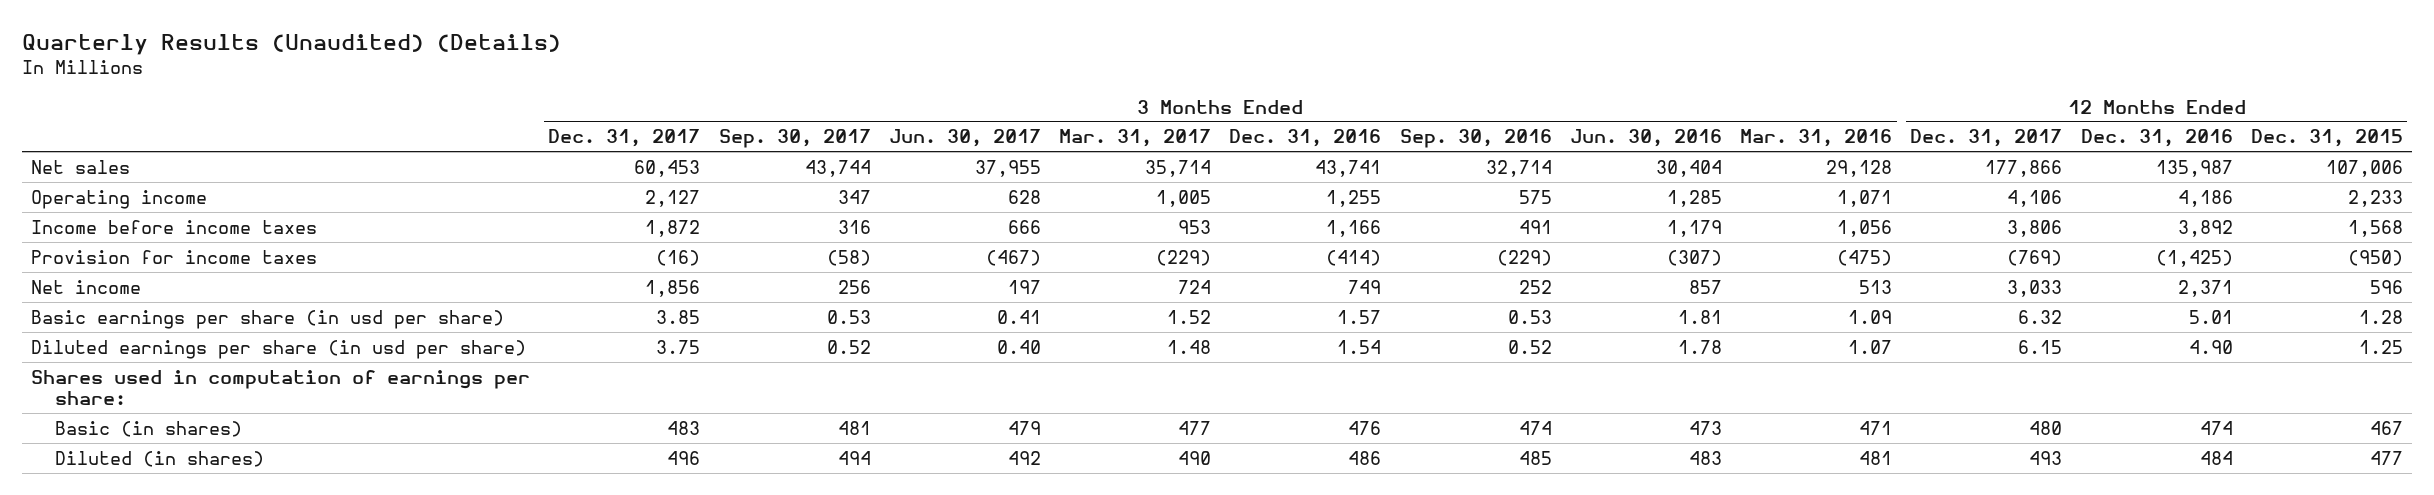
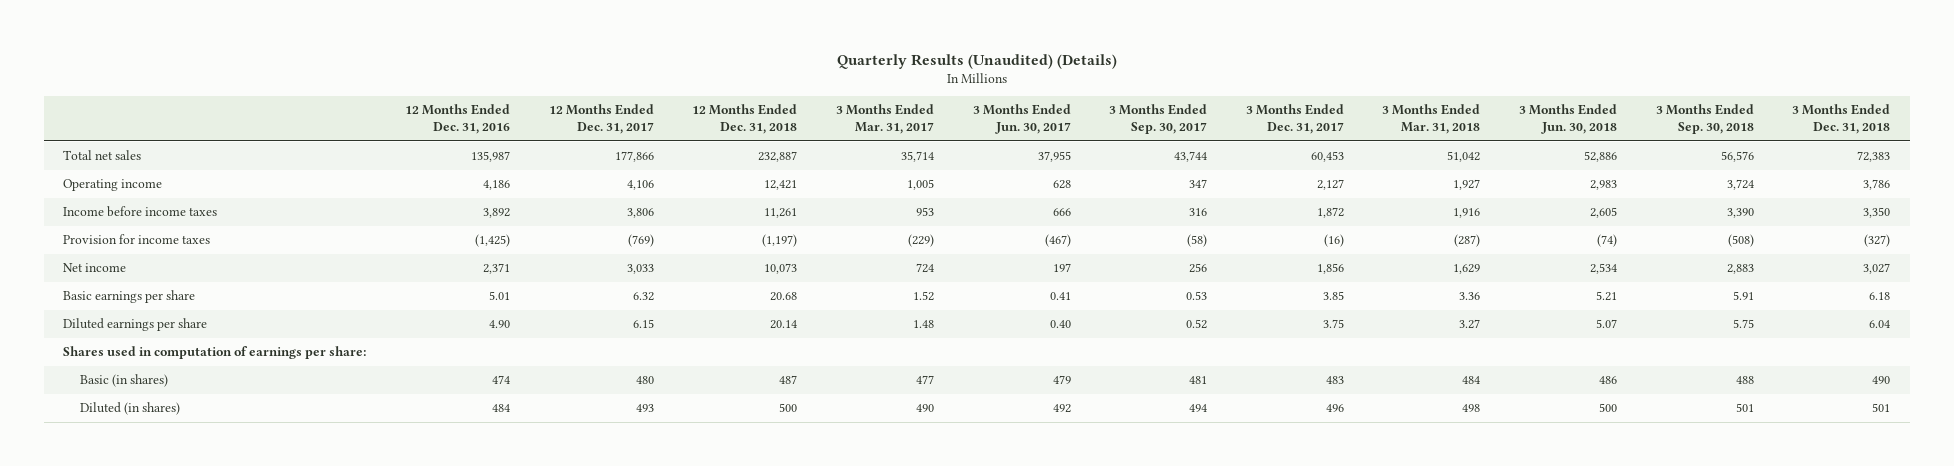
- | 3 Months Ended Dec. 31, 2017 | 3 Months Ended Sep. 30, 2017 | 3 Months Ended Jun. 30, 2017 | 3 Months Ended Mar. 31, 2017 | 3 Months Ended Dec. 31, 2016 | 3 Months Ended Sep. 30, 2016 | 3 Months Ended Jun. 30, 2016 | 3 Months Ended Mar. 31, 2016 | 12 Months Ended Dec. 31, 2017 | 12 Months Ended Dec. 31, 2016 | 12 Months Ended Dec. 31, 2015
+ | 12 Months Ended Dec. 31, 2016 | 12 Months Ended Dec. 31, 2017 | 12 Months Ended Dec. 31, 2018 | 3 Months Ended Mar. 31, 2017 | 3 Months Ended Jun. 30, 2017 | 3 Months Ended Sep. 30, 2017 | 3 Months Ended Dec. 31, 2017 | 3 Months Ended Mar. 31, 2018 | 3 Months Ended Jun. 30, 2018 | 3 Months Ended Sep. 30, 2018 | 3 Months Ended Dec. 31, 2018
- Net sales | 60,453 | 43,744 | 37,955 | 35,714 | 43,741 | 32,714 | 30,404 | 29,128 | 177,866 | 135,987 | 107,006
+ Total net sales | 135,987 | 177,866 | 232,887 | 35,714 | 37,955 | 43,744 | 60,453 | 51,042 | 52,886 | 56,576 | 72,383
- Basic earnings per share (in usd per share) | 3.85 | 0.53 | 0.41 | 1.52 | 1.57 | 0.53 | 1.81 | 1.09 | 6.32 | 5.01 | 1.28
- Diluted earnings per share (in usd per share) | 3.75 | 0.52 | 0.40 | 1.48 | 1.54 | 0.52 | 1.78 | 1.07 | 6.15 | 4.90 | 1.25
+ Basic earnings per share | 5.01 | 6.32 | 20.68 | 1.52 | 0.41 | 0.53 | 3.85 | 3.36 | 5.21 | 5.91 | 6.18
+ Diluted earnings per share | 4.90 | 6.15 | 20.14 | 1.48 | 0.40 | 0.52 | 3.75 | 3.27 | 5.07 | 5.75 | 6.04

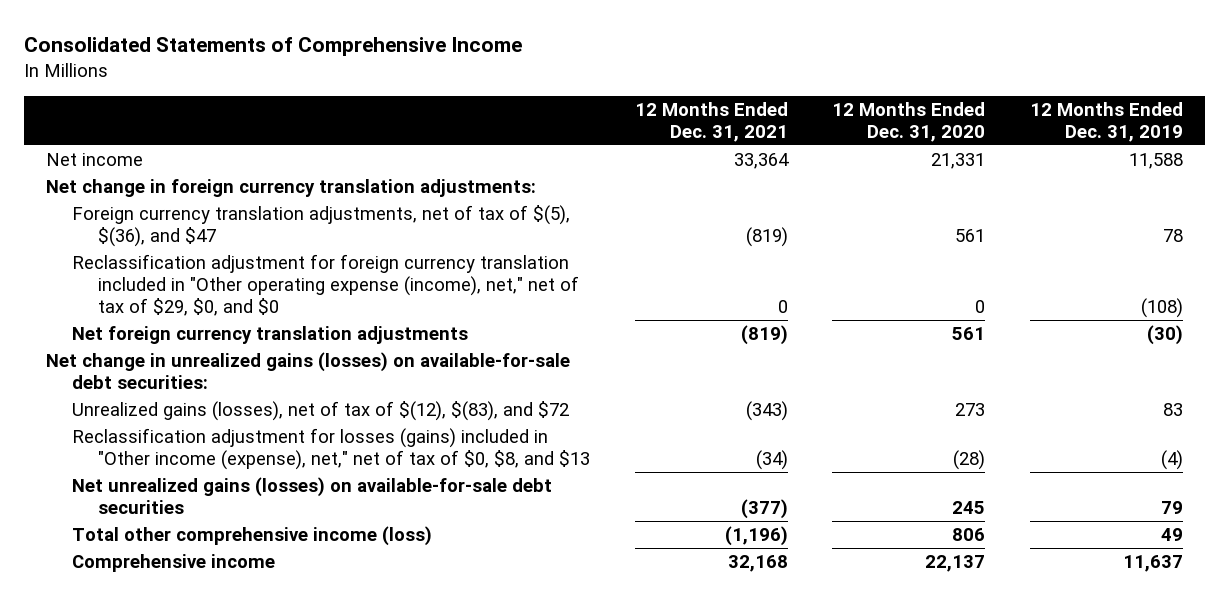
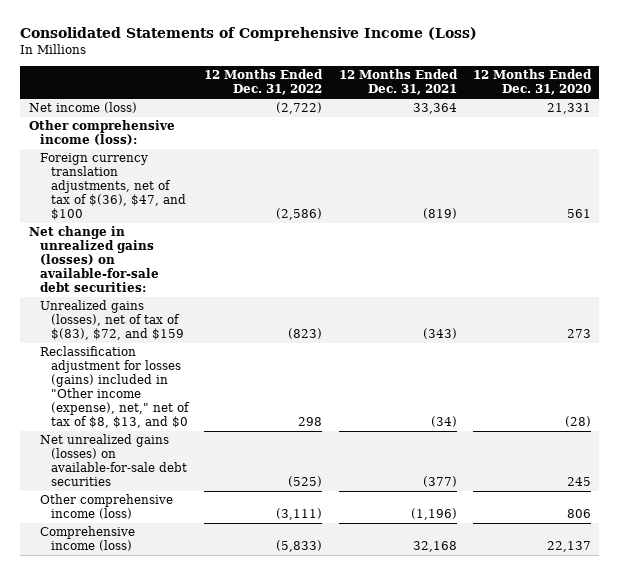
- Consolidated Statements of Comprehensive Income
+ Consolidated Statements of Comprehensive Income (Loss)
- | 12 Months Ended Dec. 31, 2021 | 12 Months Ended Dec. 31, 2020 | 12 Months Ended Dec. 31, 2019
+ | 12 Months Ended Dec. 31, 2022 | 12 Months Ended Dec. 31, 2021 | 12 Months Ended Dec. 31, 2020
- Net income | 33,364 | 21,331 | 11,588
- Net change in foreign currency translation adjustments:
- Foreign currency translation adjustments, net of tax of $(5), $(36), and $47 | (819) | 561 | 78
- Reclassification adjustment for foreign currency translation included in "Other operating expense (income), net," net of tax of $29, $0, and $0 | 0 | 0 | (108)
- Net foreign currency translation adjustments | (819) | 561 | (30)
+ Net income (loss) | (2,722) | 33,364 | 21,331
+ Other comprehensive income (loss):
+ Foreign currency translation adjustments, net of tax of $(36), $47, and $100 | (2,586) | (819) | 561
- Unrealized gains (losses), net of tax of $(12), $(83), and $72 | (343) | 273 | 83
- Reclassification adjustment for losses (gains) included in "Other income (expense), net," net of tax of $0, $8, and $13 | (34) | (28) | (4)
+ Unrealized gains (losses), net of tax of $(83), $72, and $159 | (823) | (343) | 273
+ Reclassification adjustment for losses (gains) included in "Other income (expense), net," net of tax of $8, $13, and $0 | 298 | (34) | (28)
- Total other comprehensive income (loss) | (1,196) | 806 | 49
- Comprehensive income | 32,168 | 22,137 | 11,637
+ Other comprehensive income (loss) | (3,111) | (1,196) | 806
+ Comprehensive income (loss) | (5,833) | 32,168 | 22,137

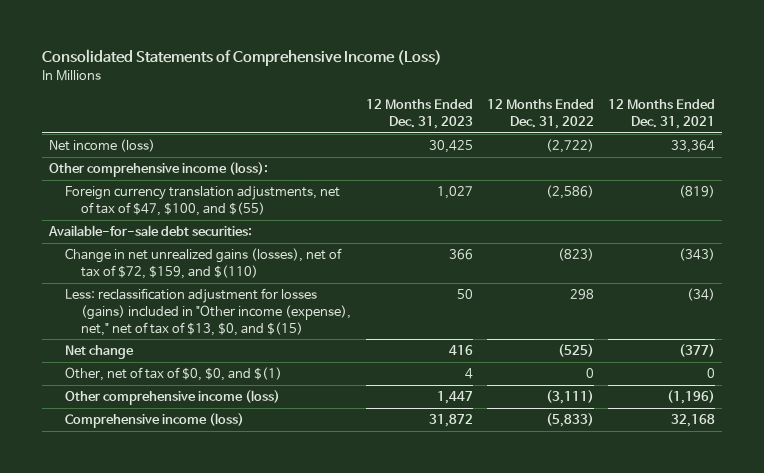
- | 12 Months Ended Dec. 31, 2022 | 12 Months Ended Dec. 31, 2021 | 12 Months Ended Dec. 31, 2020
+ | 12 Months Ended Dec. 31, 2023 | 12 Months Ended Dec. 31, 2022 | 12 Months Ended Dec. 31, 2021
- Foreign currency translation adjustments, net of tax of $(36), $47, and $100 | (2,586) | (819) | 561
- Net change in unrealized gains (losses) on available-for-sale debt securities:
- Unrealized gains (losses), net of tax of $(83), $72, and $159 | (823) | (343) | 273
- Reclassification adjustment for losses (gains) included in "Other income (expense), net," net of tax of $8, $13, and $0 | 298 | (34) | (28)
- Net unrealized gains (losses) on available-for-sale debt securities | (525) | (377) | 245
+ Foreign currency translation adjustments, net of tax of $47, $100, and $(55) | 1,027 | (2,586) | (819)
+ Available-for-sale debt securities:
+ Change in net unrealized gains (losses), net of tax of $72, $159, and $(110) | 366 | (823) | (343)
+ Less: reclassification adjustment for losses (gains) included in "Other income (expense), net," net of tax of $13, $0, and $(15) | 50 | 298 | (34)
+ Net change | 416 | (525) | (377)
+ Other, net of tax of $0, $0, and $(1) | 4 | 0 | 0

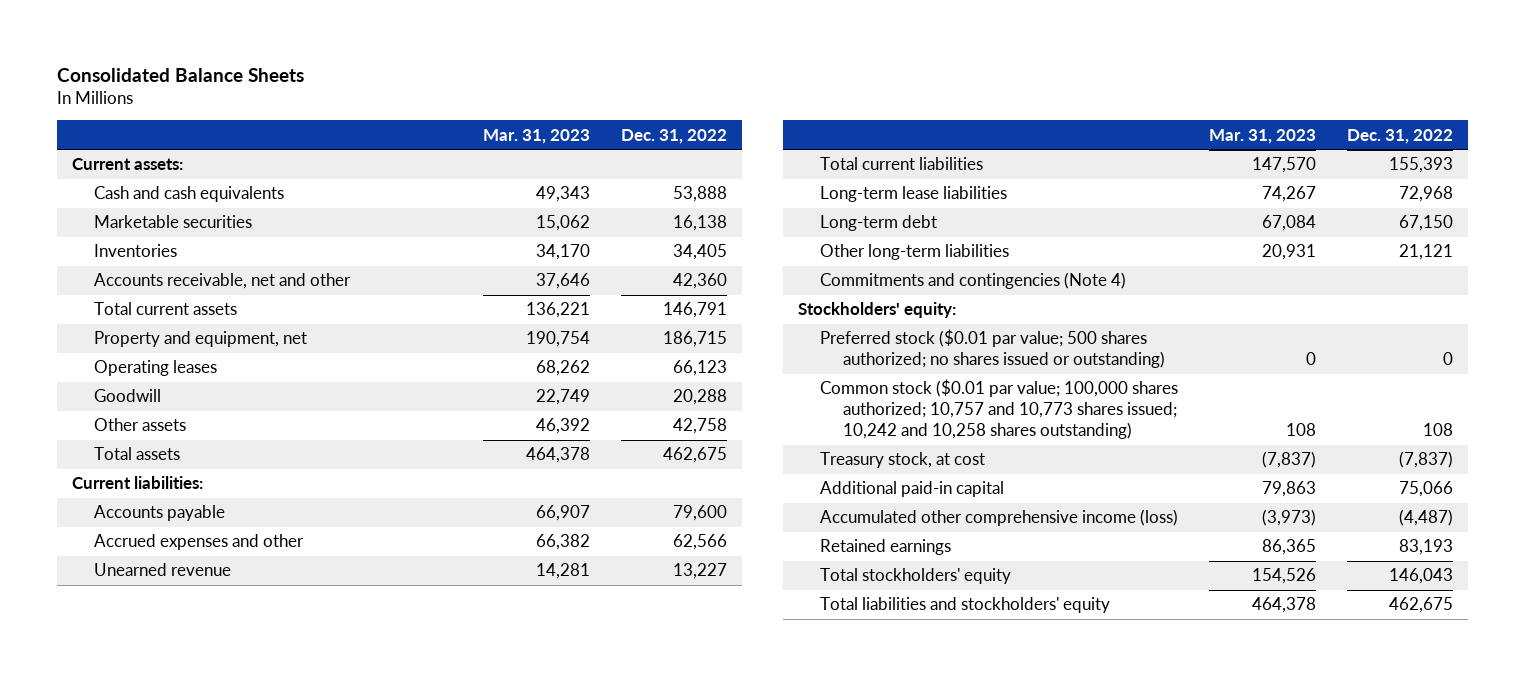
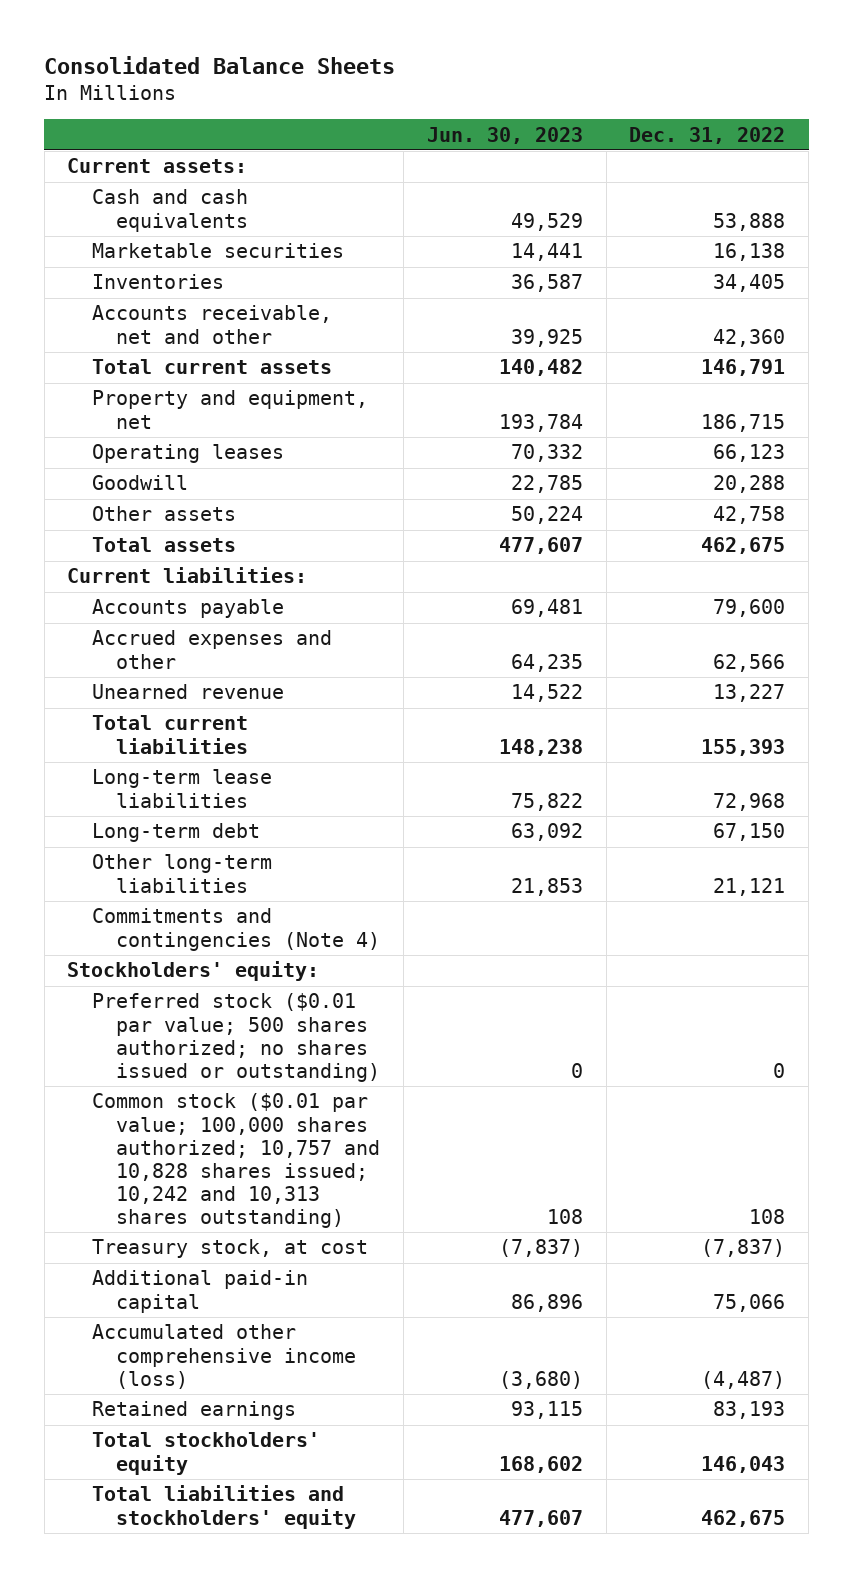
- | Mar. 31, 2023 | Dec. 31, 2022
+ | Jun. 30, 2023 | Dec. 31, 2022
- Common stock ($0.01 par value; 100,000 shares authorized; 10,757 and 10,773 shares issued; 10,242 and 10,258 shares outstanding) | 108 | 108
+ Common stock ($0.01 par value; 100,000 shares authorized; 10,757 and 10,828 shares issued; 10,242 and 10,313 shares outstanding) | 108 | 108

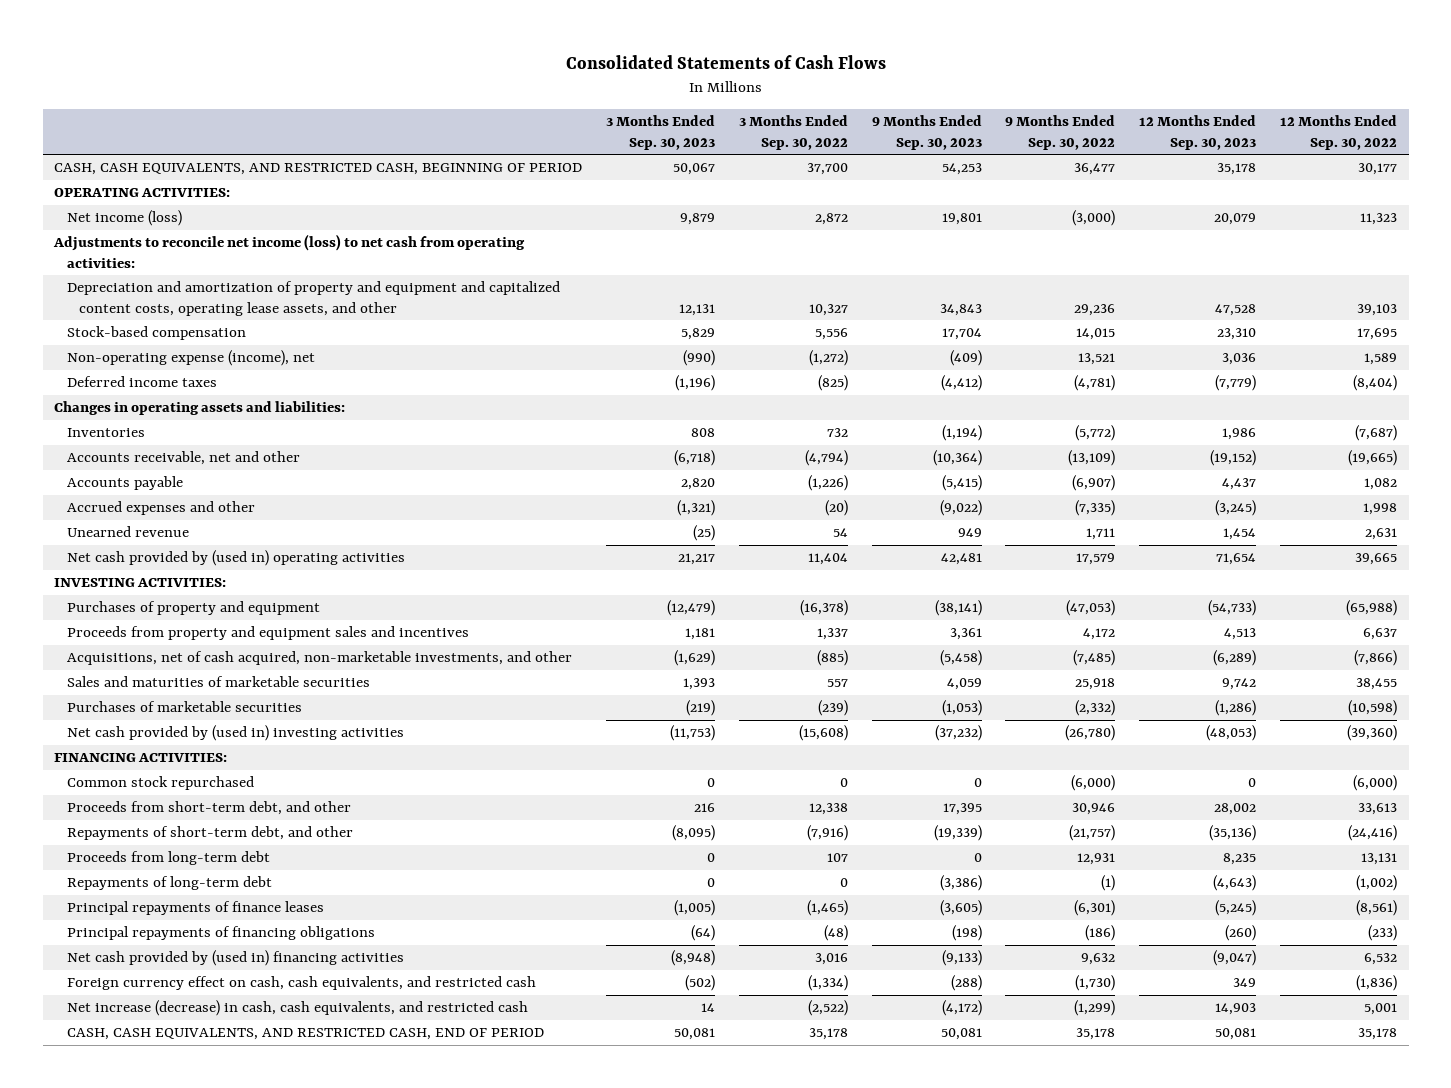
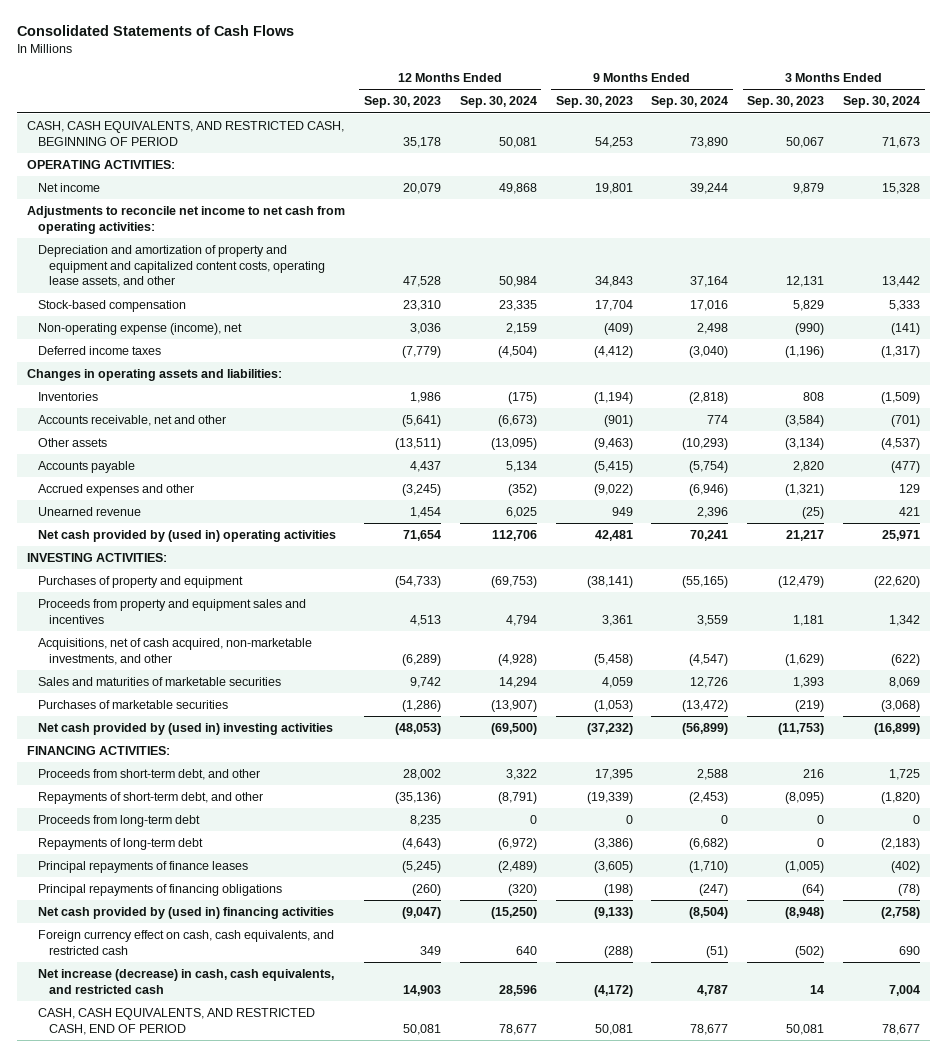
- | 3 Months Ended Sep. 30, 2023 | 3 Months Ended Sep. 30, 2022 | 9 Months Ended Sep. 30, 2023 | 9 Months Ended Sep. 30, 2022 | 12 Months Ended Sep. 30, 2023 | 12 Months Ended Sep. 30, 2022
+ | 12 Months Ended Sep. 30, 2023 | 12 Months Ended Sep. 30, 2024 | 9 Months Ended Sep. 30, 2023 | 9 Months Ended Sep. 30, 2024 | 3 Months Ended Sep. 30, 2023 | 3 Months Ended Sep. 30, 2024
- Net income (loss) | 9,879 | 2,872 | 19,801 | (3,000) | 20,079 | 11,323
- Adjustments to reconcile net income (loss) to net cash from operating activities:
+ Net income | 20,079 | 49,868 | 19,801 | 39,244 | 9,879 | 15,328
+ Adjustments to reconcile net income to net cash from operating activities:
- Accounts receivable, net and other | (6,718) | (4,794) | (10,364) | (13,109) | (19,152) | (19,665)
+ Accounts receivable, net and other | (5,641) | (6,673) | (901) | 774 | (3,584) | (701)
+ Other assets | (13,511) | (13,095) | (9,463) | (10,293) | (3,134) | (4,537)
- Common stock repurchased | 0 | 0 | 0 | (6,000) | 0 | (6,000)

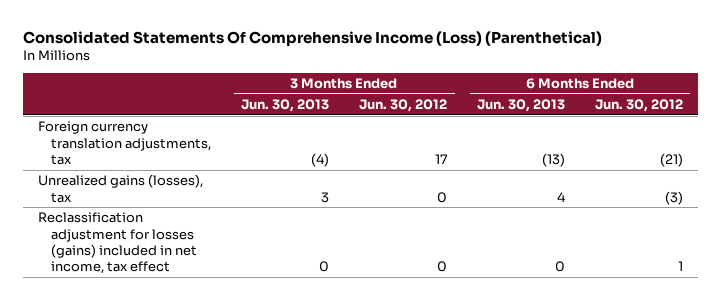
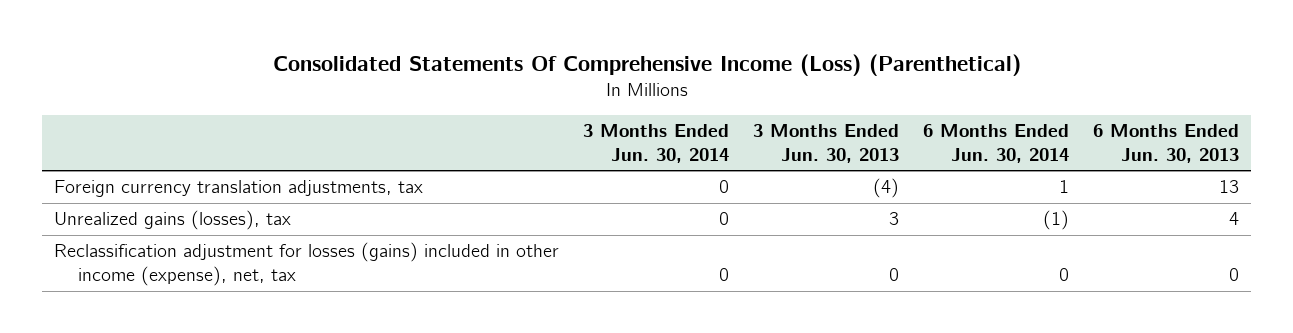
- | 3 Months Ended Jun. 30, 2013 | 3 Months Ended Jun. 30, 2012 | 6 Months Ended Jun. 30, 2013 | 6 Months Ended Jun. 30, 2012
+ | 3 Months Ended Jun. 30, 2014 | 3 Months Ended Jun. 30, 2013 | 6 Months Ended Jun. 30, 2014 | 6 Months Ended Jun. 30, 2013
- Foreign currency translation adjustments, tax | (4) | 17 | (13) | (21)
+ Foreign currency translation adjustments, tax | 0 | (4) | 1 | 13
- Reclassification adjustment for losses (gains) included in net income, tax effect | 0 | 0 | 0 | 1
+ Reclassification adjustment for losses (gains) included in other income (expense), net, tax | 0 | 0 | 0 | 0

